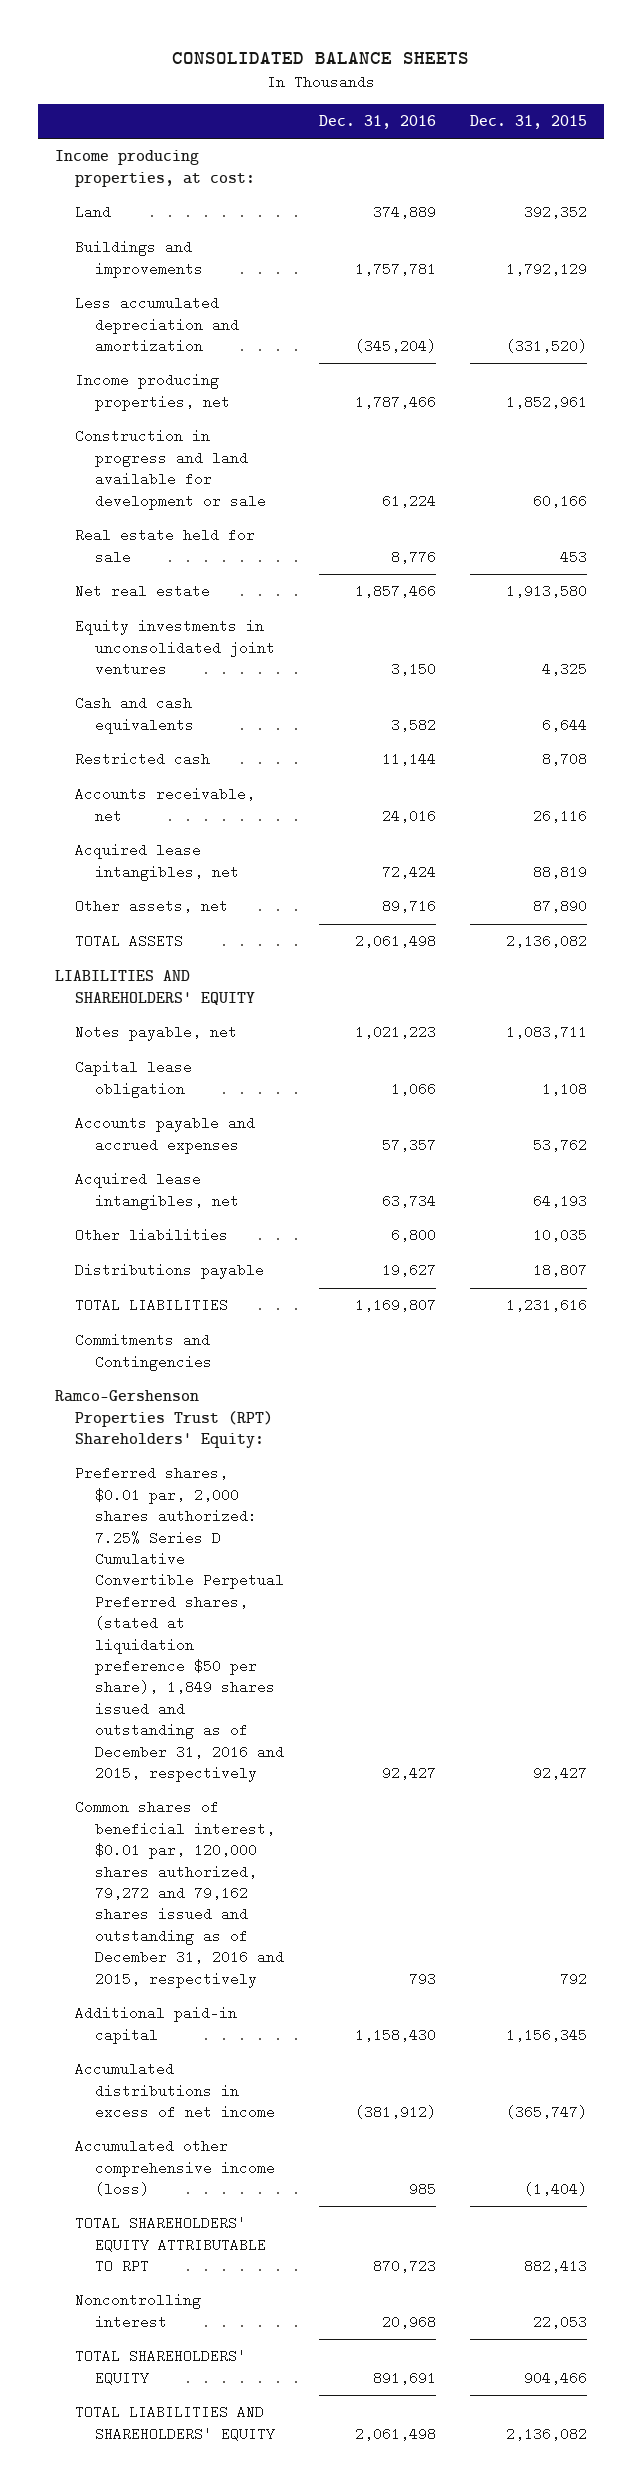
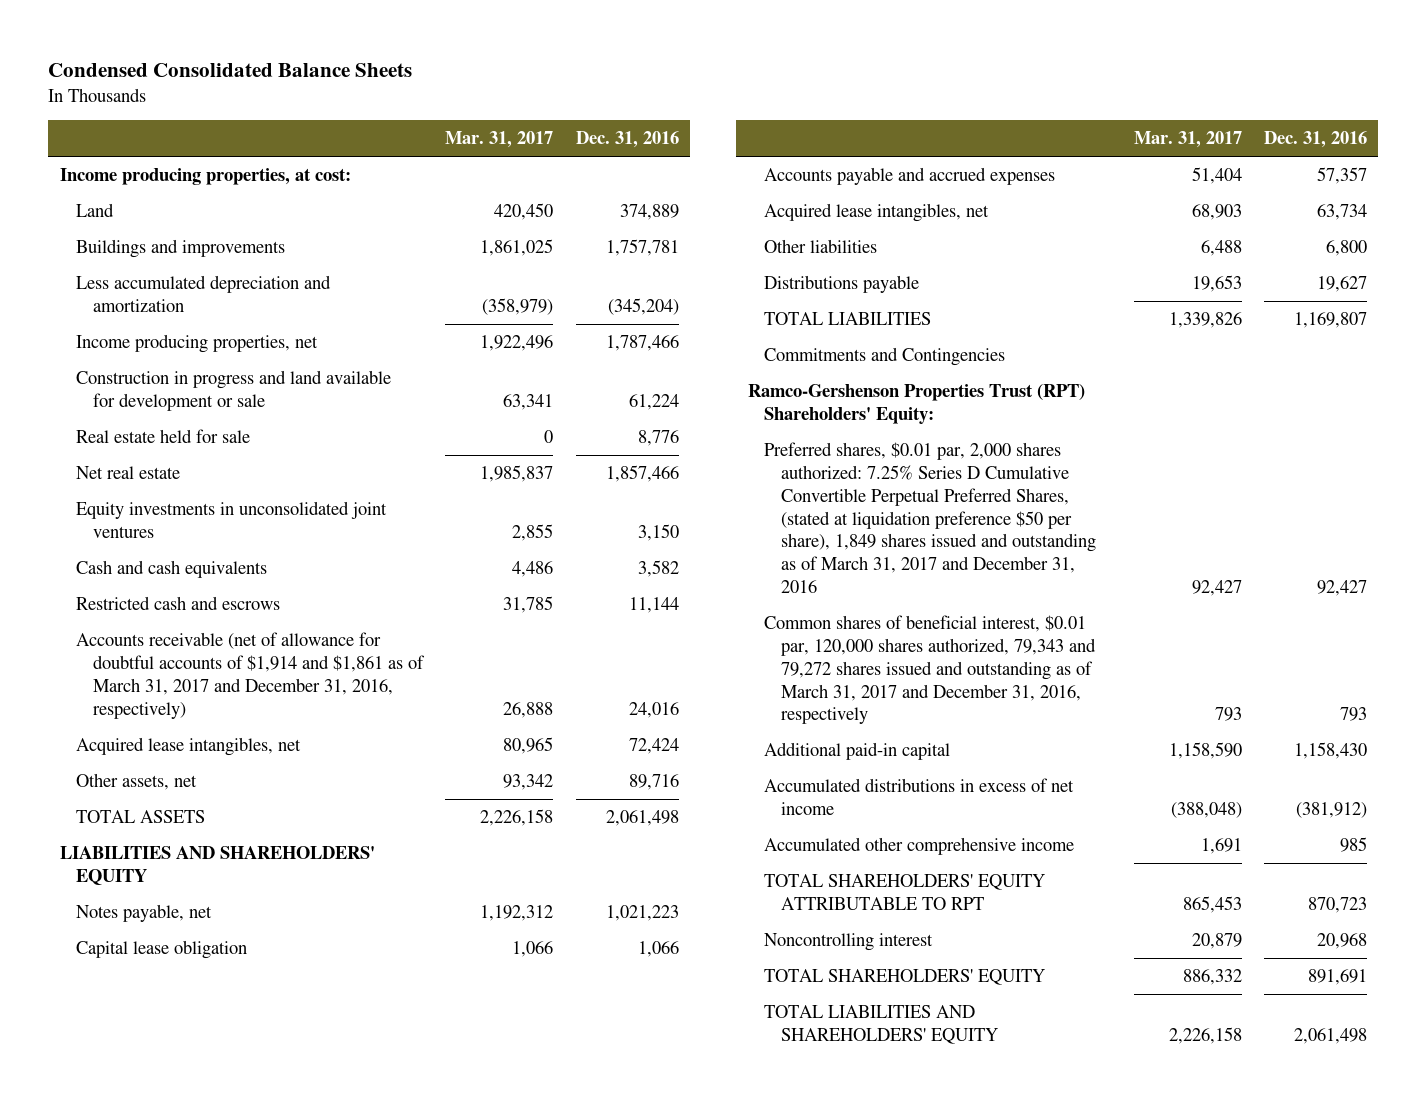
- CONSOLIDATED BALANCE SHEETS
+ Condensed Consolidated Balance Sheets
- | Dec. 31, 2016 | Dec. 31, 2015
+ | Mar. 31, 2017 | Dec. 31, 2016
- Restricted cash | 11,144 | 8,708
- Accounts receivable, net | 24,016 | 26,116
+ Restricted cash and escrows | 31,785 | 11,144
+ Accounts receivable (net of allowance for doubtful accounts of $1,914 and $1,861 as of March 31, 2017 and December 31, 2016, respectively) | 26,888 | 24,016
- Preferred shares, $0.01 par, 2,000 shares authorized: 7.25% Series D Cumulative Convertible Perpetual Preferred shares, (stated at liquidation preference $50 per share), 1,849 shares issued and outstanding as of December 31, 2016 and 2015, respectively | 92,427 | 92,427
- Common shares of beneficial interest, $0.01 par, 120,000 shares authorized, 79,272 and 79,162 shares issued and outstanding as of December 31, 2016 and 2015, respectively | 793 | 792
+ Preferred shares, $0.01 par, 2,000 shares authorized: 7.25% Series D Cumulative Convertible Perpetual Preferred Shares, (stated at liquidation preference $50 per share), 1,849 shares issued and outstanding as of March 31, 2017 and December 31, 2016 | 92,427 | 92,427
+ Common shares of beneficial interest, $0.01 par, 120,000 shares authorized, 79,343 and 79,272 shares issued and outstanding as of March 31, 2017 and December 31, 2016, respectively | 793 | 793
- Accumulated other comprehensive income (loss) | 985 | (1,404)
+ Accumulated other comprehensive income | 1,691 | 985

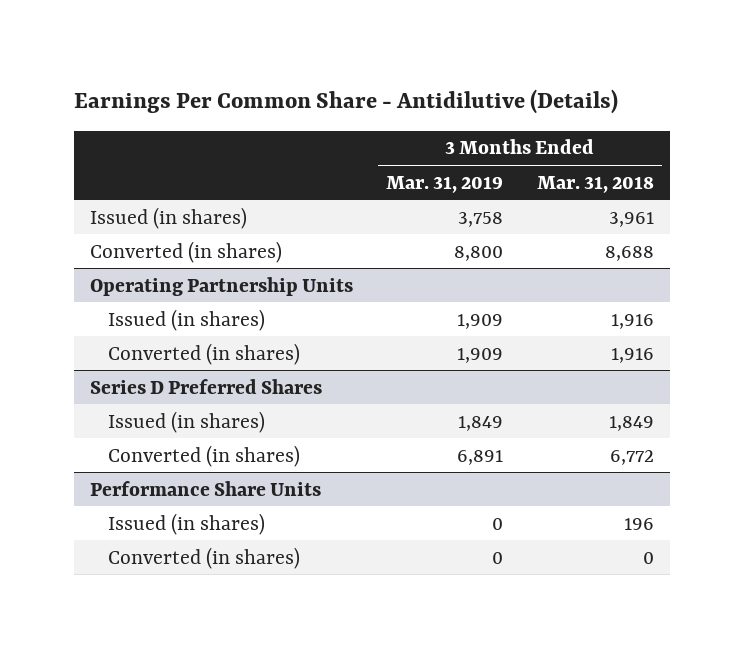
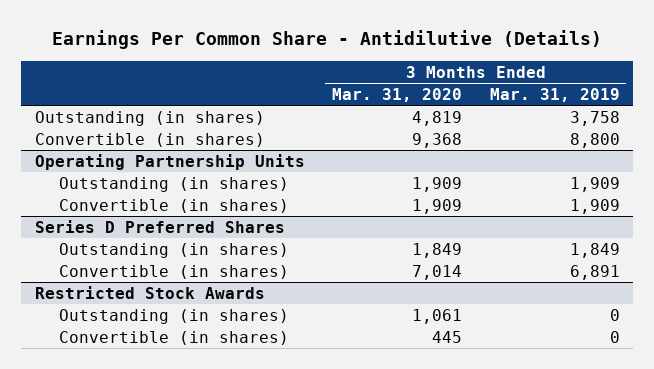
- | 3 Months Ended Mar. 31, 2019 | 3 Months Ended Mar. 31, 2018
+ | 3 Months Ended Mar. 31, 2020 | 3 Months Ended Mar. 31, 2019
- Issued (in shares) | 3,758 | 3,961
- Converted (in shares) | 8,800 | 8,688
+ Outstanding (in shares) | 4,819 | 3,758
+ Convertible (in shares) | 9,368 | 8,800
@ Operating Partnership Units
- Issued (in shares) | 1,909 | 1,916
- Converted (in shares) | 1,909 | 1,916
+ Outstanding (in shares) | 1,909 | 1,909
+ Convertible (in shares) | 1,909 | 1,909
@ Series D Preferred Shares
- Issued (in shares) | 1,849 | 1,849
- Converted (in shares) | 6,891 | 6,772
- Performance Share Units
- Issued (in shares) | 0 | 196
- Converted (in shares) | 0 | 0
@ Series D Preferred Shares
+ Outstanding (in shares) | 1,849 | 1,849
+ Convertible (in shares) | 7,014 | 6,891
+ Restricted Stock Awards
+ Outstanding (in shares) | 1,061 | 0
+ Convertible (in shares) | 445 | 0

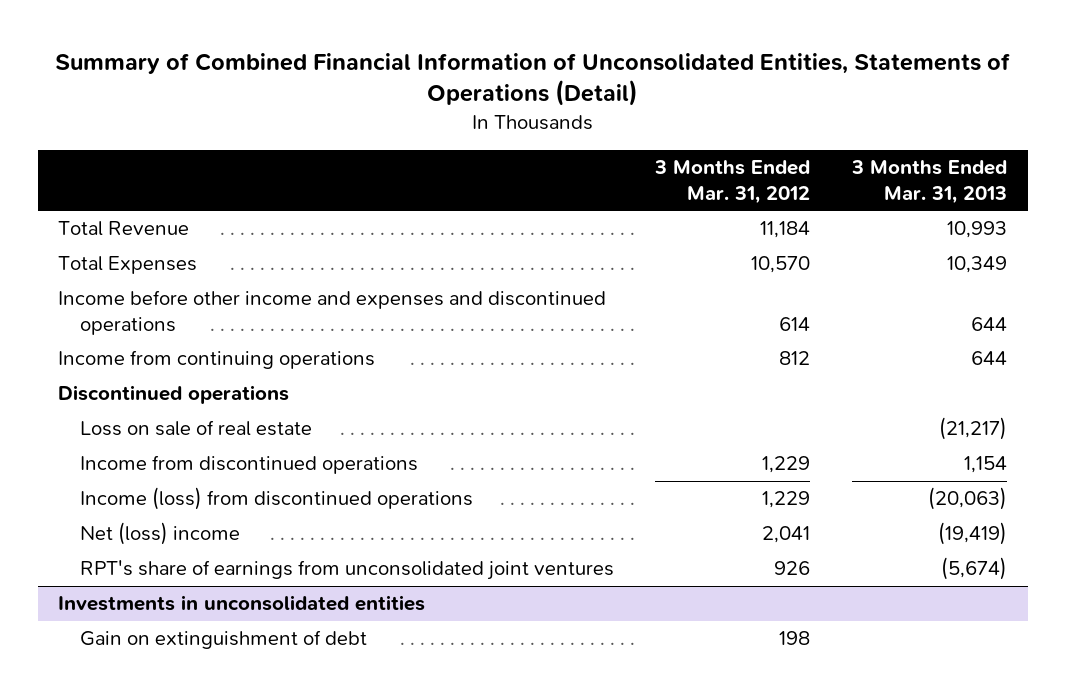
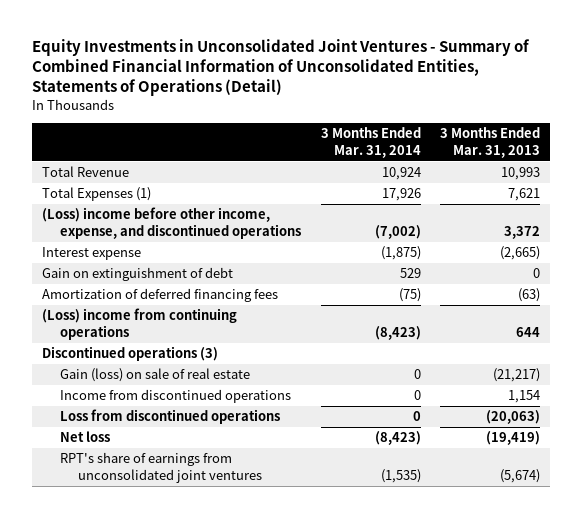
- Summary of Combined Financial Information of Unconsolidated Entities, Statements of Operations (Detail)
+ Equity Investments in Unconsolidated Joint Ventures - Summary of Combined Financial Information of Unconsolidated Entities, Statements of Operations (Detail)
- | 3 Months Ended Mar. 31, 2012 | 3 Months Ended Mar. 31, 2013
+ | 3 Months Ended Mar. 31, 2014 | 3 Months Ended Mar. 31, 2013
- Total Expenses | 10,570 | 10,349
- Income before other income and expenses and discontinued operations | 614 | 644
- Income from continuing operations | 812 | 644
- Discontinued operations
- Loss on sale of real estate | | (21,217)
+ Total Expenses (1) | 17,926 | 7,621
+ (Loss) income before other income, expense, and discontinued operations | (7,002) | 3,372
+ Interest expense | (1,875) | (2,665)
+ Gain on extinguishment of debt | 529 | 0
+ Amortization of deferred financing fees | (75) | (63)
+ (Loss) income from continuing operations | (8,423) | 644
+ Discontinued operations (3)
+ Gain (loss) on sale of real estate | 0 | (21,217)
- Income (loss) from discontinued operations | 1,229 | (20,063)
- Net (loss) income | 2,041 | (19,419)
+ Loss from discontinued operations | 0 | (20,063)
+ Net loss | (8,423) | (19,419)
- Investments in unconsolidated entities
- Gain on extinguishment of debt | 198 |

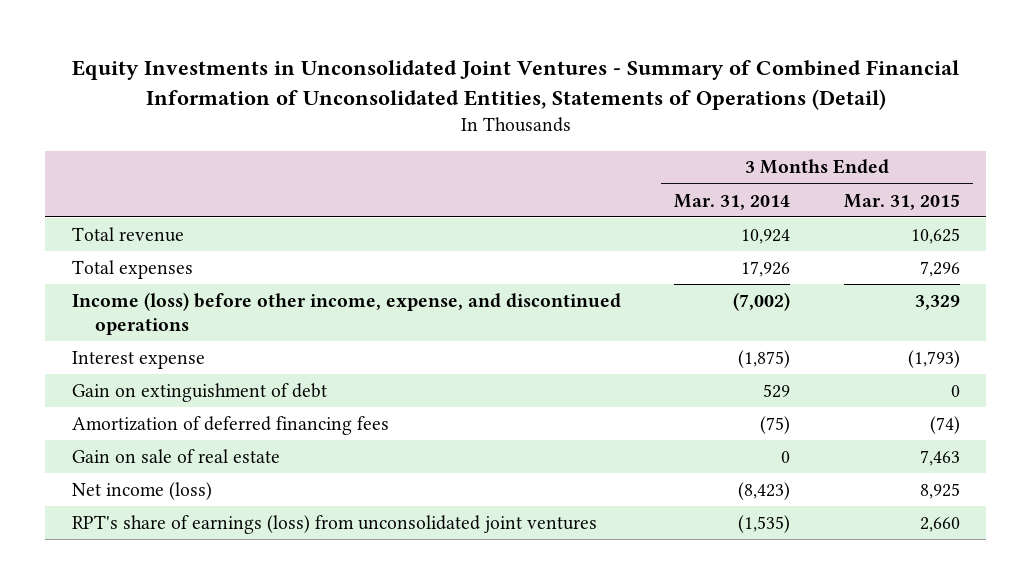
- | 3 Months Ended Mar. 31, 2014 | 3 Months Ended Mar. 31, 2013
+ | 3 Months Ended Mar. 31, 2014 | 3 Months Ended Mar. 31, 2015
- Total Revenue | 10,924 | 10,993
- Total Expenses (1) | 17,926 | 7,621
- (Loss) income before other income, expense, and discontinued operations | (7,002) | 3,372
+ Total revenue | 10,924 | 10,625
+ Total expenses | 17,926 | 7,296
+ Income (loss) before other income, expense, and discontinued operations | (7,002) | 3,329
- (Loss) income from continuing operations | (8,423) | 644
- Discontinued operations (3)
- Gain (loss) on sale of real estate | 0 | (21,217)
- Income from discontinued operations | 0 | 1,154
- Loss from discontinued operations | 0 | (20,063)
- Net loss | (8,423) | (19,419)
- RPT's share of earnings from unconsolidated joint ventures | (1,535) | (5,674)
+ Gain on sale of real estate | 0 | 7,463
+ Net income (loss) | (8,423) | 8,925
+ RPT's share of earnings (loss) from unconsolidated joint ventures | (1,535) | 2,660

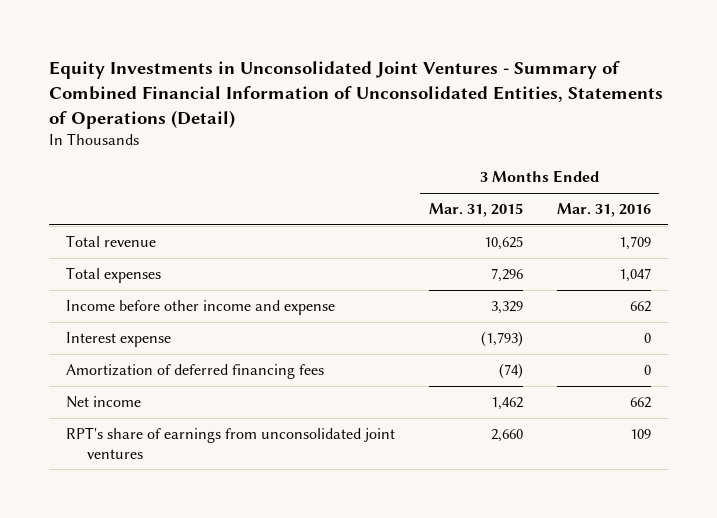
- | 3 Months Ended Mar. 31, 2014 | 3 Months Ended Mar. 31, 2015
+ | 3 Months Ended Mar. 31, 2015 | 3 Months Ended Mar. 31, 2016
- Income (loss) before other income, expense, and discontinued operations | (7,002) | 3,329
+ Income before other income and expense | 3,329 | 662
- Gain on extinguishment of debt | 529 | 0
- Gain on sale of real estate | 0 | 7,463
- Net income (loss) | (8,423) | 8,925
- RPT's share of earnings (loss) from unconsolidated joint ventures | (1,535) | 2,660
+ Net income | 1,462 | 662
+ RPT's share of earnings from unconsolidated joint ventures | 2,660 | 109

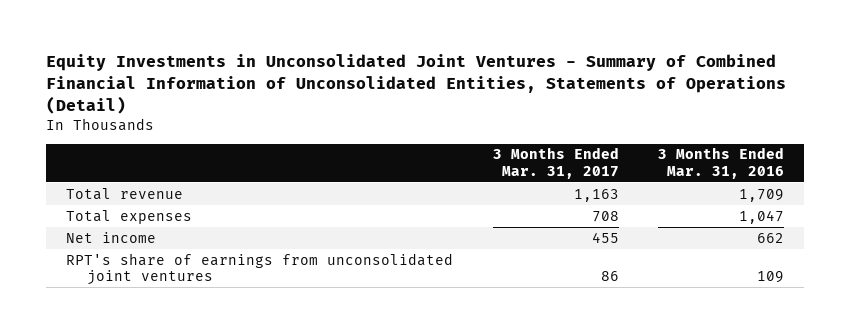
- | 3 Months Ended Mar. 31, 2015 | 3 Months Ended Mar. 31, 2016
+ | 3 Months Ended Mar. 31, 2017 | 3 Months Ended Mar. 31, 2016
- Income before other income and expense | 3,329 | 662
- Interest expense | (1,793) | 0
- Amortization of deferred financing fees | (74) | 0

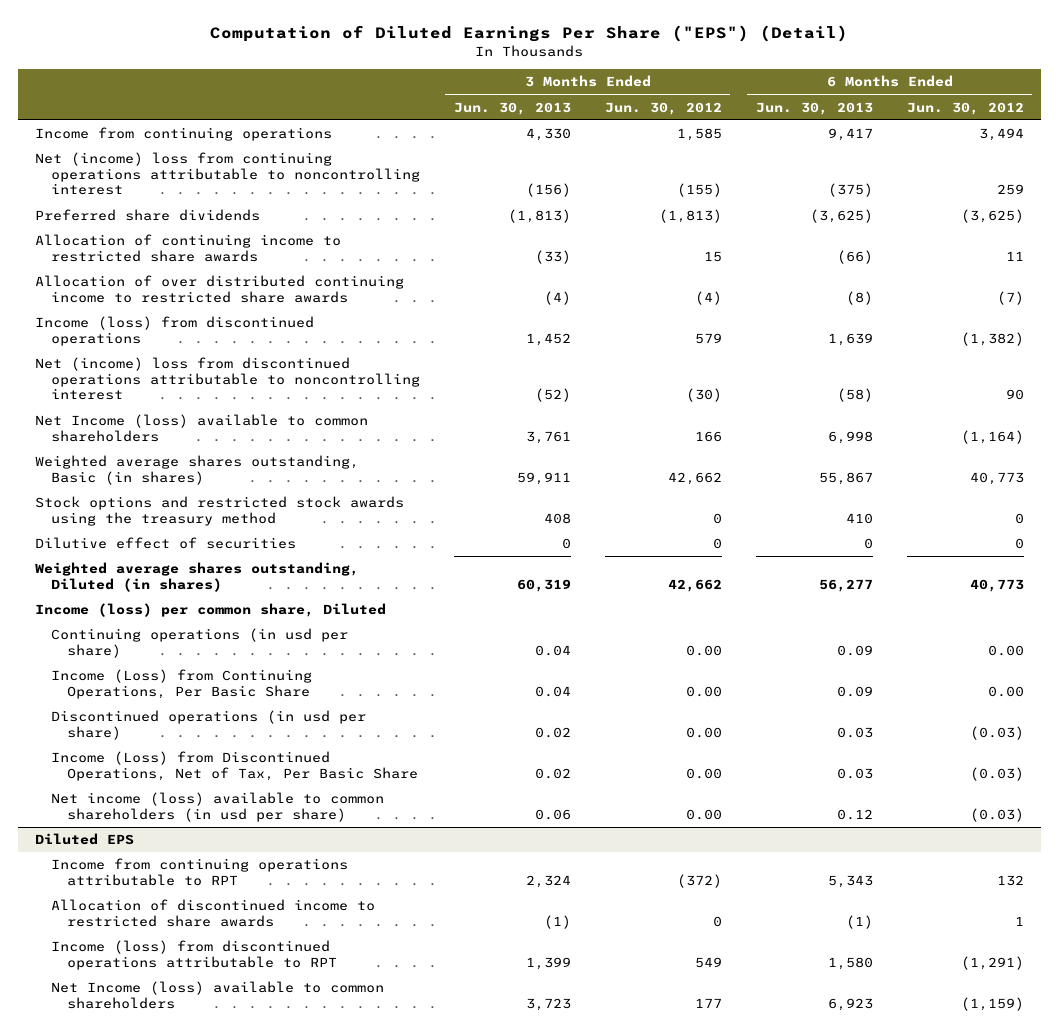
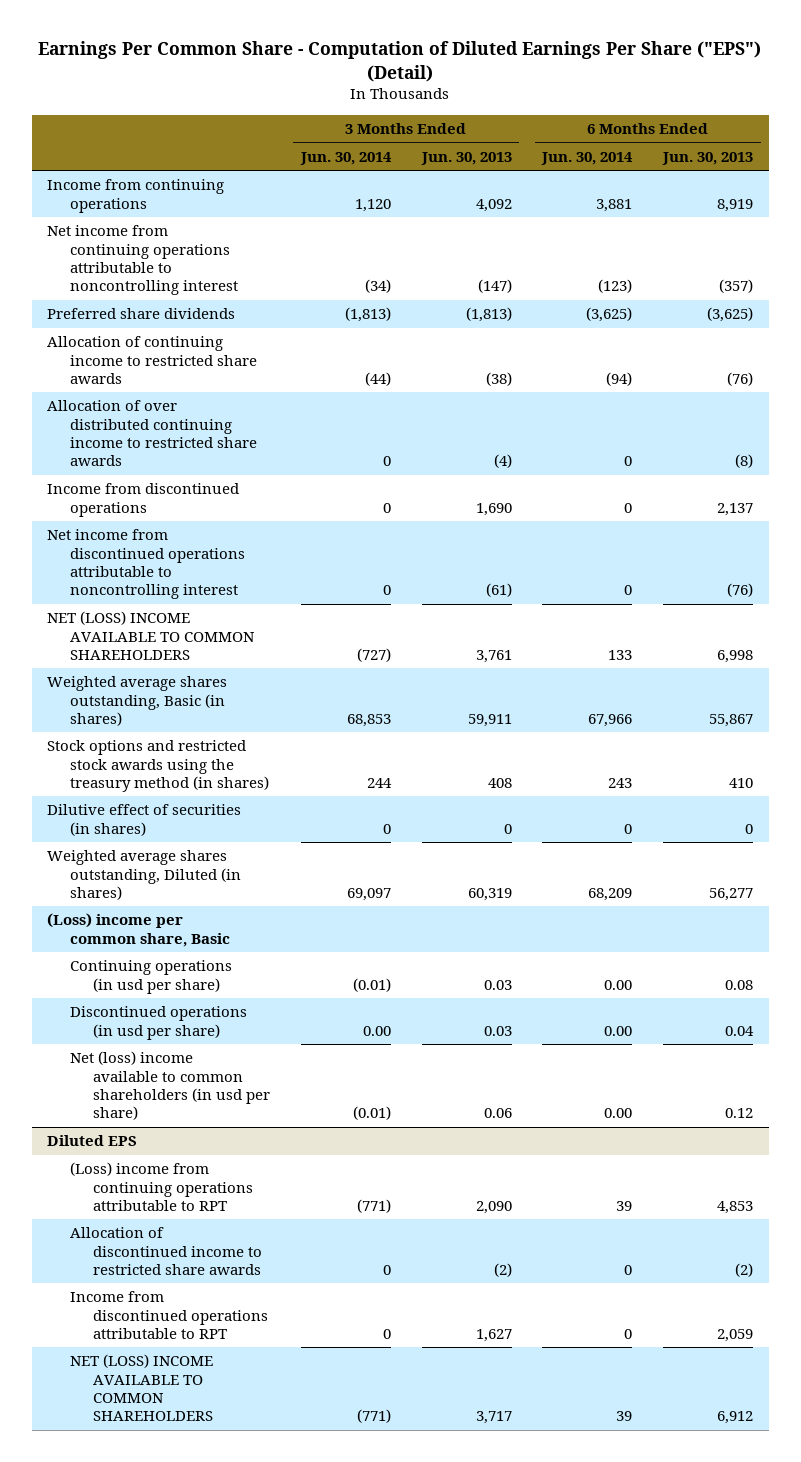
- Computation of Diluted Earnings Per Share ("EPS") (Detail)
+ Earnings Per Common Share - Computation of Diluted Earnings Per Share ("EPS") (Detail)
- | 3 Months Ended Jun. 30, 2013 | 3 Months Ended Jun. 30, 2012 | 6 Months Ended Jun. 30, 2013 | 6 Months Ended Jun. 30, 2012
+ | 3 Months Ended Jun. 30, 2014 | 3 Months Ended Jun. 30, 2013 | 6 Months Ended Jun. 30, 2014 | 6 Months Ended Jun. 30, 2013
- Income from continuing operations | 4,330 | 1,585 | 9,417 | 3,494
- Net (income) loss from continuing operations attributable to noncontrolling interest | (156) | (155) | (375) | 259
+ Income from continuing operations | 1,120 | 4,092 | 3,881 | 8,919
+ Net income from continuing operations attributable to noncontrolling interest | (34) | (147) | (123) | (357)
- Allocation of continuing income to restricted share awards | (33) | 15 | (66) | 11
+ Allocation of continuing income to restricted share awards | (44) | (38) | (94) | (76)
- Income (loss) from discontinued operations | 1,452 | 579 | 1,639 | (1,382)
- Net (income) loss from discontinued operations attributable to noncontrolling interest | (52) | (30) | (58) | 90
- Net Income (loss) available to common shareholders | 3,761 | 166 | 6,998 | (1,164)
+ Income from discontinued operations | 0 | 1,690 | 0 | 2,137
+ Net income from discontinued operations attributable to noncontrolling interest | 0 | (61) | 0 | (76)
+ NET (LOSS) INCOME AVAILABLE TO COMMON SHAREHOLDERS | (727) | 3,761 | 133 | 6,998
- Stock options and restricted stock awards using the treasury method | 408 | 0 | 410 | 0
- Dilutive effect of securities | 0 | 0 | 0 | 0
+ Stock options and restricted stock awards using the treasury method (in shares) | 244 | 408 | 243 | 410
+ Dilutive effect of securities (in shares) | 0 | 0 | 0 | 0
- Income (loss) per common share, Diluted
- Continuing operations (in usd per share) | 0.04 | 0.00 | 0.09 | 0.00
- Income (Loss) from Continuing Operations, Per Basic Share | 0.04 | 0.00 | 0.09 | 0.00
- Discontinued operations (in usd per share) | 0.02 | 0.00 | 0.03 | (0.03)
- Income (Loss) from Discontinued Operations, Net of Tax, Per Basic Share | 0.02 | 0.00 | 0.03 | (0.03)
- Net income (loss) available to common shareholders (in usd per share) | 0.06 | 0.00 | 0.12 | (0.03)
+ (Loss) income per common share, Basic
+ Continuing operations (in usd per share) | (0.01) | 0.03 | 0.00 | 0.08
+ Discontinued operations (in usd per share) | 0.00 | 0.03 | 0.00 | 0.04
+ Net (loss) income available to common shareholders (in usd per share) | (0.01) | 0.06 | 0.00 | 0.12
@ Diluted EPS
- Income from continuing operations attributable to RPT | 2,324 | (372) | 5,343 | 132
- Allocation of discontinued income to restricted share awards | (1) | 0 | (1) | 1
- Income (loss) from discontinued operations attributable to RPT | 1,399 | 549 | 1,580 | (1,291)
- Net Income (loss) available to common shareholders | 3,723 | 177 | 6,923 | (1,159)
+ (Loss) income from continuing operations attributable to RPT | (771) | 2,090 | 39 | 4,853
+ Allocation of discontinued income to restricted share awards | 0 | (2) | 0 | (2)
+ Income from discontinued operations attributable to RPT | 0 | 1,627 | 0 | 2,059
+ NET (LOSS) INCOME AVAILABLE TO COMMON SHAREHOLDERS | (771) | 3,717 | 39 | 6,912

